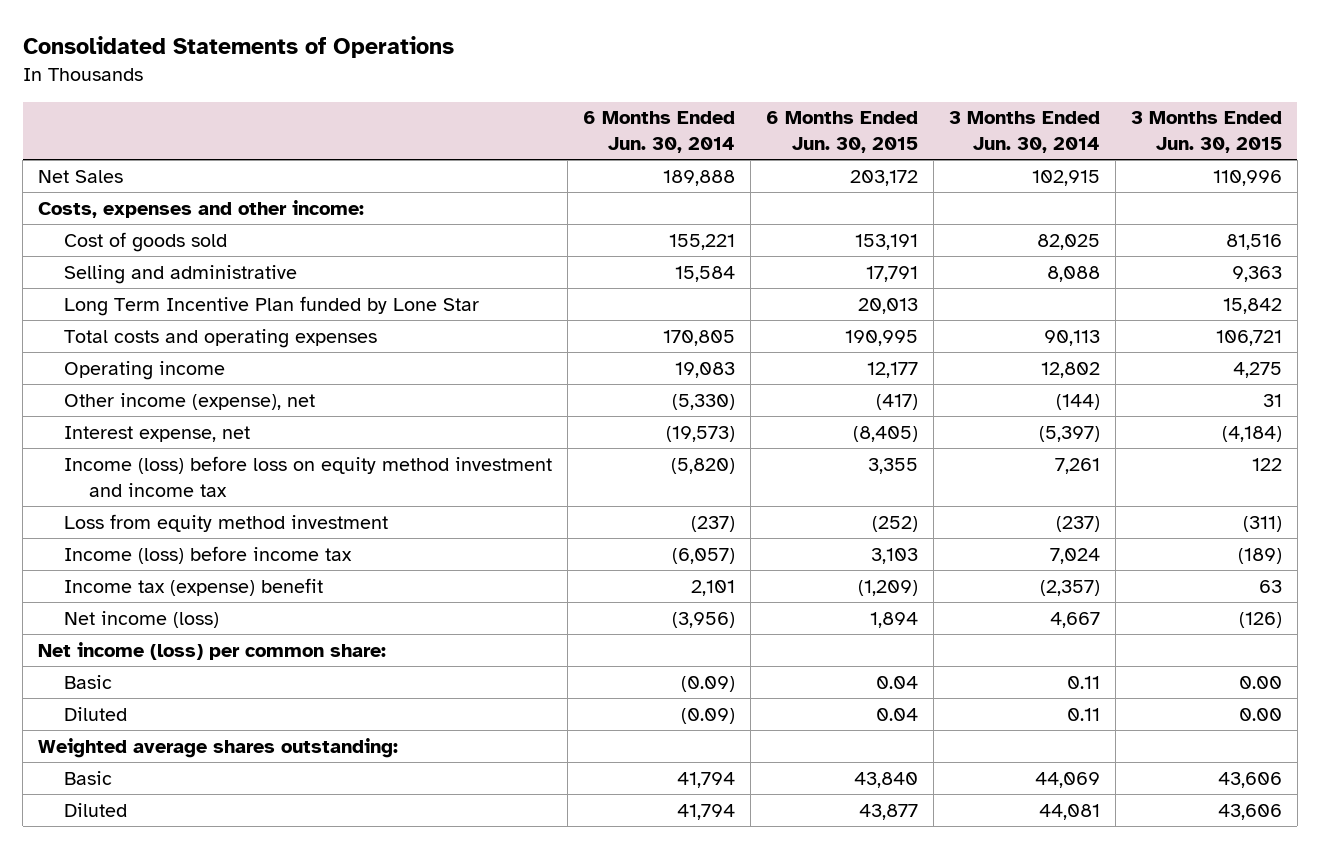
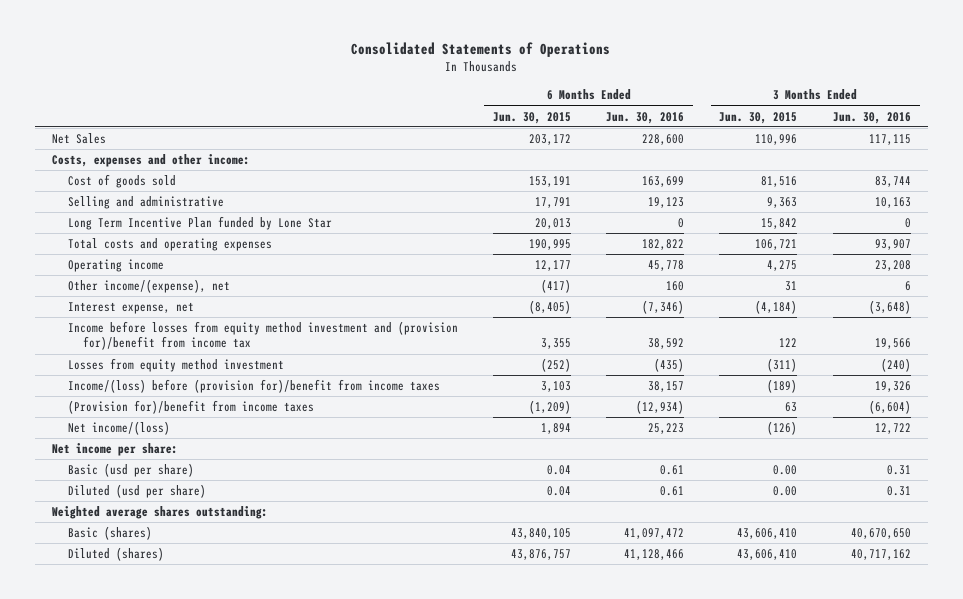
- | 6 Months Ended Jun. 30, 2014 | 6 Months Ended Jun. 30, 2015 | 3 Months Ended Jun. 30, 2014 | 3 Months Ended Jun. 30, 2015
+ | 6 Months Ended Jun. 30, 2015 | 6 Months Ended Jun. 30, 2016 | 3 Months Ended Jun. 30, 2015 | 3 Months Ended Jun. 30, 2016
- Other income (expense), net | (5,330) | (417) | (144) | 31
+ Other income/(expense), net | (417) | 160 | 31 | 6
- Income (loss) before loss on equity method investment and income tax | (5,820) | 3,355 | 7,261 | 122
- Loss from equity method investment | (237) | (252) | (237) | (311)
- Income (loss) before income tax | (6,057) | 3,103 | 7,024 | (189)
- Income tax (expense) benefit | 2,101 | (1,209) | (2,357) | 63
- Net income (loss) | (3,956) | 1,894 | 4,667 | (126)
- Net income (loss) per common share:
- Basic | (0.09) | 0.04 | 0.11 | 0.00
- Diluted | (0.09) | 0.04 | 0.11 | 0.00
+ Income before losses from equity method investment and (provision for)/benefit from income tax | 3,355 | 38,592 | 122 | 19,566
+ Losses from equity method investment | (252) | (435) | (311) | (240)
+ Income/(loss) before (provision for)/benefit from income taxes | 3,103 | 38,157 | (189) | 19,326
+ (Provision for)/benefit from income taxes | (1,209) | (12,934) | 63 | (6,604)
+ Net income/(loss) | 1,894 | 25,223 | (126) | 12,722
+ Net income per share:
+ Basic (usd per share) | 0.04 | 0.61 | 0.00 | 0.31
+ Diluted (usd per share) | 0.04 | 0.61 | 0.00 | 0.31
- Basic | 41,794 | 43,840 | 44,069 | 43,606
- Diluted | 41,794 | 43,877 | 44,081 | 43,606
+ Basic (shares) | 43,840,105 | 41,097,472 | 43,606,410 | 40,670,650
+ Diluted (shares) | 43,876,757 | 41,128,466 | 43,606,410 | 40,717,162

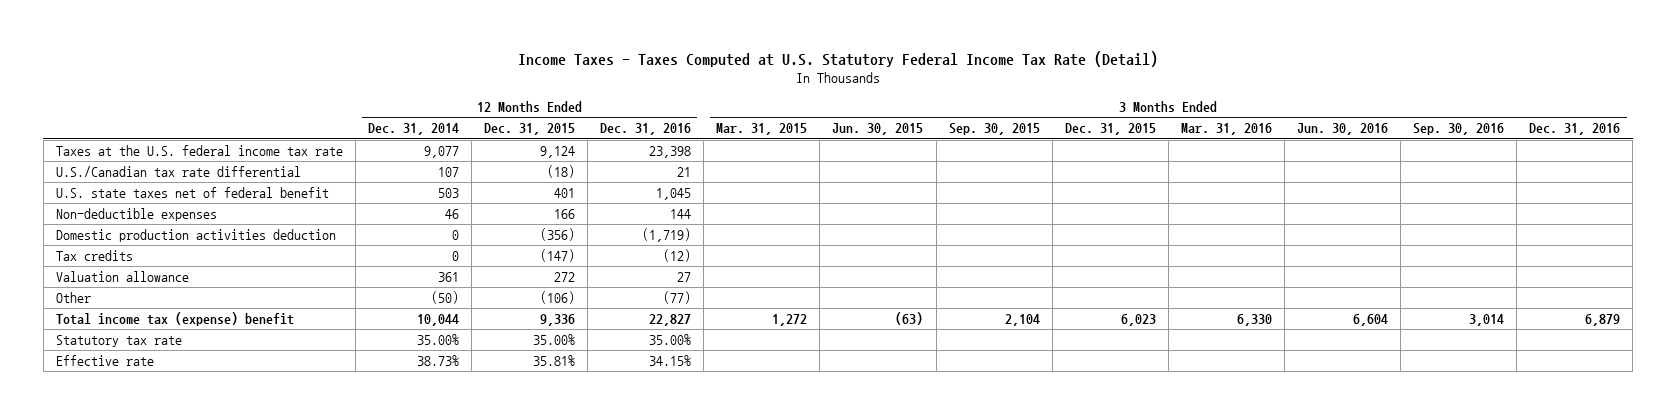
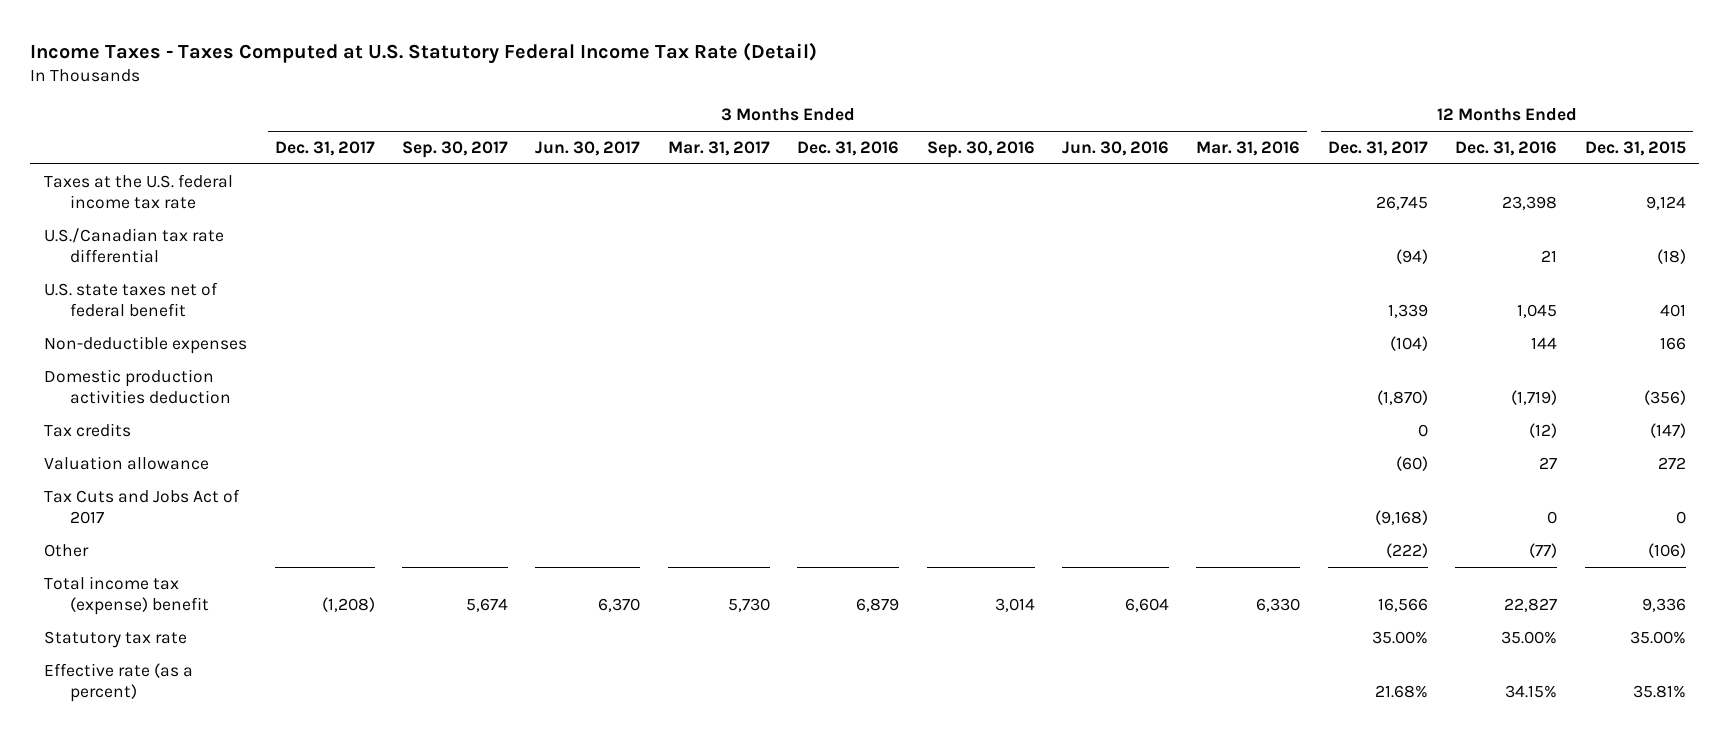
- | 12 Months Ended Dec. 31, 2014 | 12 Months Ended Dec. 31, 2015 | 12 Months Ended Dec. 31, 2016 | 3 Months Ended Mar. 31, 2015 | 3 Months Ended Jun. 30, 2015 | 3 Months Ended Sep. 30, 2015 | 3 Months Ended Dec. 31, 2015 | 3 Months Ended Mar. 31, 2016 | 3 Months Ended Jun. 30, 2016 | 3 Months Ended Sep. 30, 2016 | 3 Months Ended Dec. 31, 2016
+ | 3 Months Ended Dec. 31, 2017 | 3 Months Ended Sep. 30, 2017 | 3 Months Ended Jun. 30, 2017 | 3 Months Ended Mar. 31, 2017 | 3 Months Ended Dec. 31, 2016 | 3 Months Ended Sep. 30, 2016 | 3 Months Ended Jun. 30, 2016 | 3 Months Ended Mar. 31, 2016 | 12 Months Ended Dec. 31, 2017 | 12 Months Ended Dec. 31, 2016 | 12 Months Ended Dec. 31, 2015
+ Tax Cuts and Jobs Act of 2017 | | | | | | | | | (9,168) | 0 | 0
- Effective rate | 38.73% | 35.81% | 34.15% | | | | | | | |
+ Effective rate (as a percent) | | | | | | | | | 21.68% | 34.15% | 35.81%

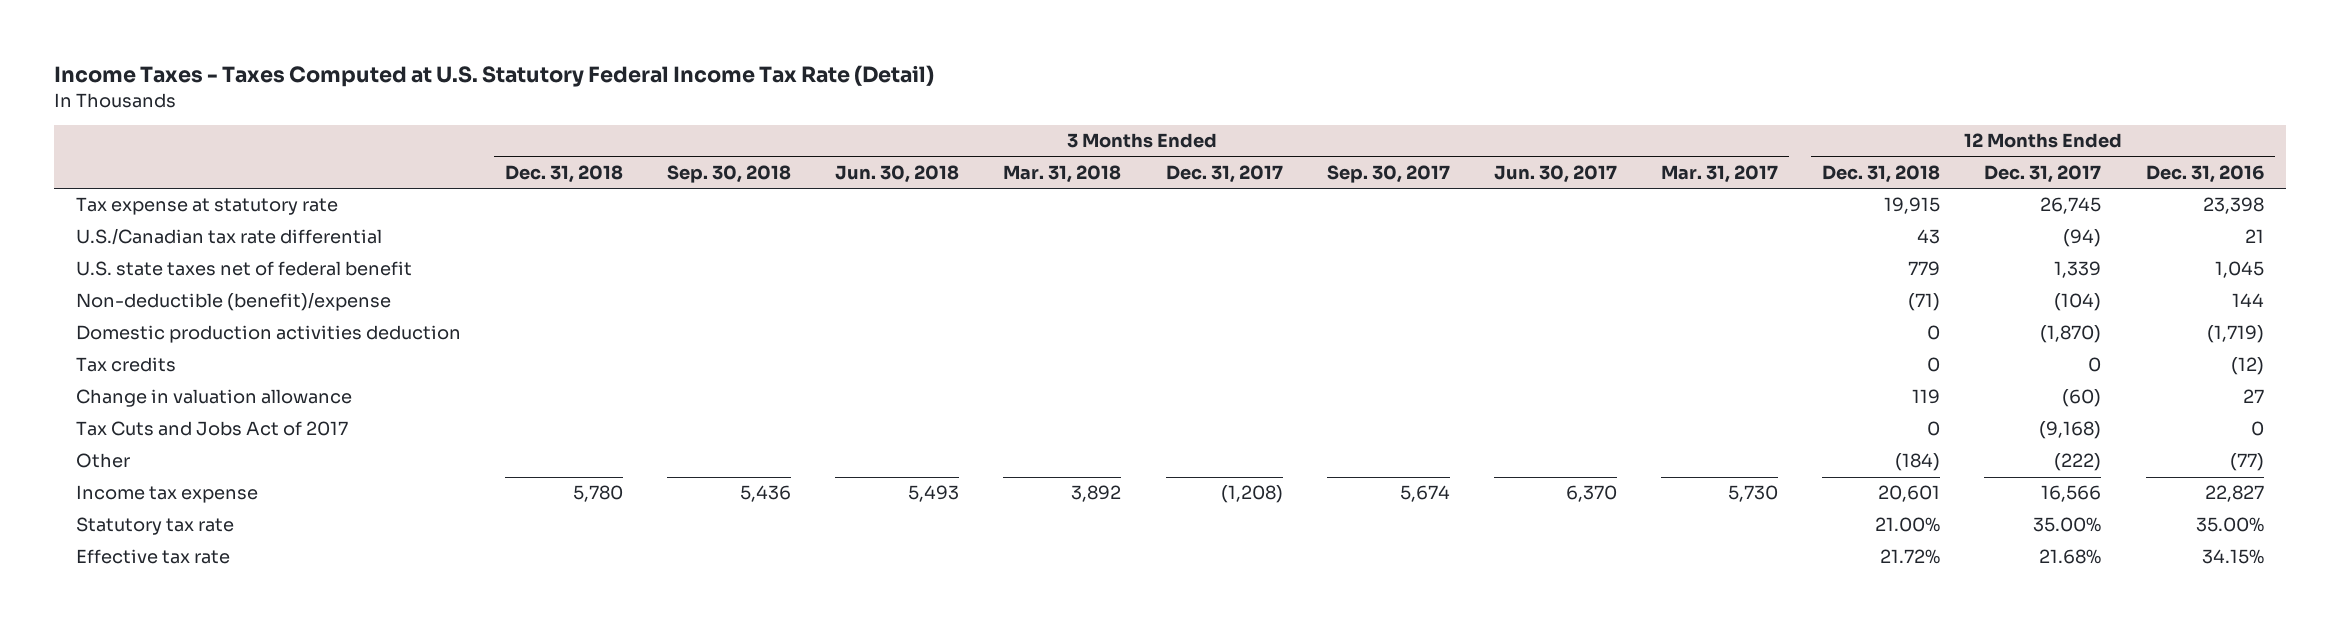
- | 3 Months Ended Dec. 31, 2017 | 3 Months Ended Sep. 30, 2017 | 3 Months Ended Jun. 30, 2017 | 3 Months Ended Mar. 31, 2017 | 3 Months Ended Dec. 31, 2016 | 3 Months Ended Sep. 30, 2016 | 3 Months Ended Jun. 30, 2016 | 3 Months Ended Mar. 31, 2016 | 12 Months Ended Dec. 31, 2017 | 12 Months Ended Dec. 31, 2016 | 12 Months Ended Dec. 31, 2015
+ | 3 Months Ended Dec. 31, 2018 | 3 Months Ended Sep. 30, 2018 | 3 Months Ended Jun. 30, 2018 | 3 Months Ended Mar. 31, 2018 | 3 Months Ended Dec. 31, 2017 | 3 Months Ended Sep. 30, 2017 | 3 Months Ended Jun. 30, 2017 | 3 Months Ended Mar. 31, 2017 | 12 Months Ended Dec. 31, 2018 | 12 Months Ended Dec. 31, 2017 | 12 Months Ended Dec. 31, 2016
- Taxes at the U.S. federal income tax rate | | | | | | | | | 26,745 | 23,398 | 9,124
+ Tax expense at statutory rate | | | | | | | | | 19,915 | 26,745 | 23,398
- Non-deductible expenses | | | | | | | | | (104) | 144 | 166
+ Non-deductible (benefit)/expense | | | | | | | | | (71) | (104) | 144
- Valuation allowance | | | | | | | | | (60) | 27 | 272
+ Change in valuation allowance | | | | | | | | | 119 | (60) | 27
- Total income tax (expense) benefit | (1,208) | 5,674 | 6,370 | 5,730 | 6,879 | 3,014 | 6,604 | 6,330 | 16,566 | 22,827 | 9,336
+ Income tax expense | 5,780 | 5,436 | 5,493 | 3,892 | (1,208) | 5,674 | 6,370 | 5,730 | 20,601 | 16,566 | 22,827
- Effective rate (as a percent) | | | | | | | | | 21.68% | 34.15% | 35.81%
+ Effective tax rate | | | | | | | | | 21.72% | 21.68% | 34.15%

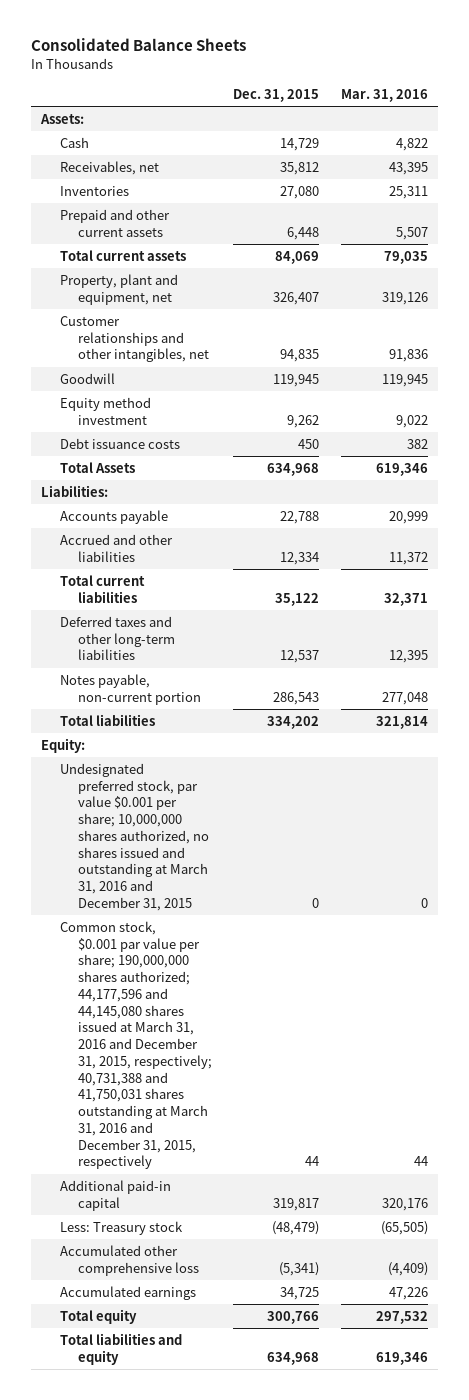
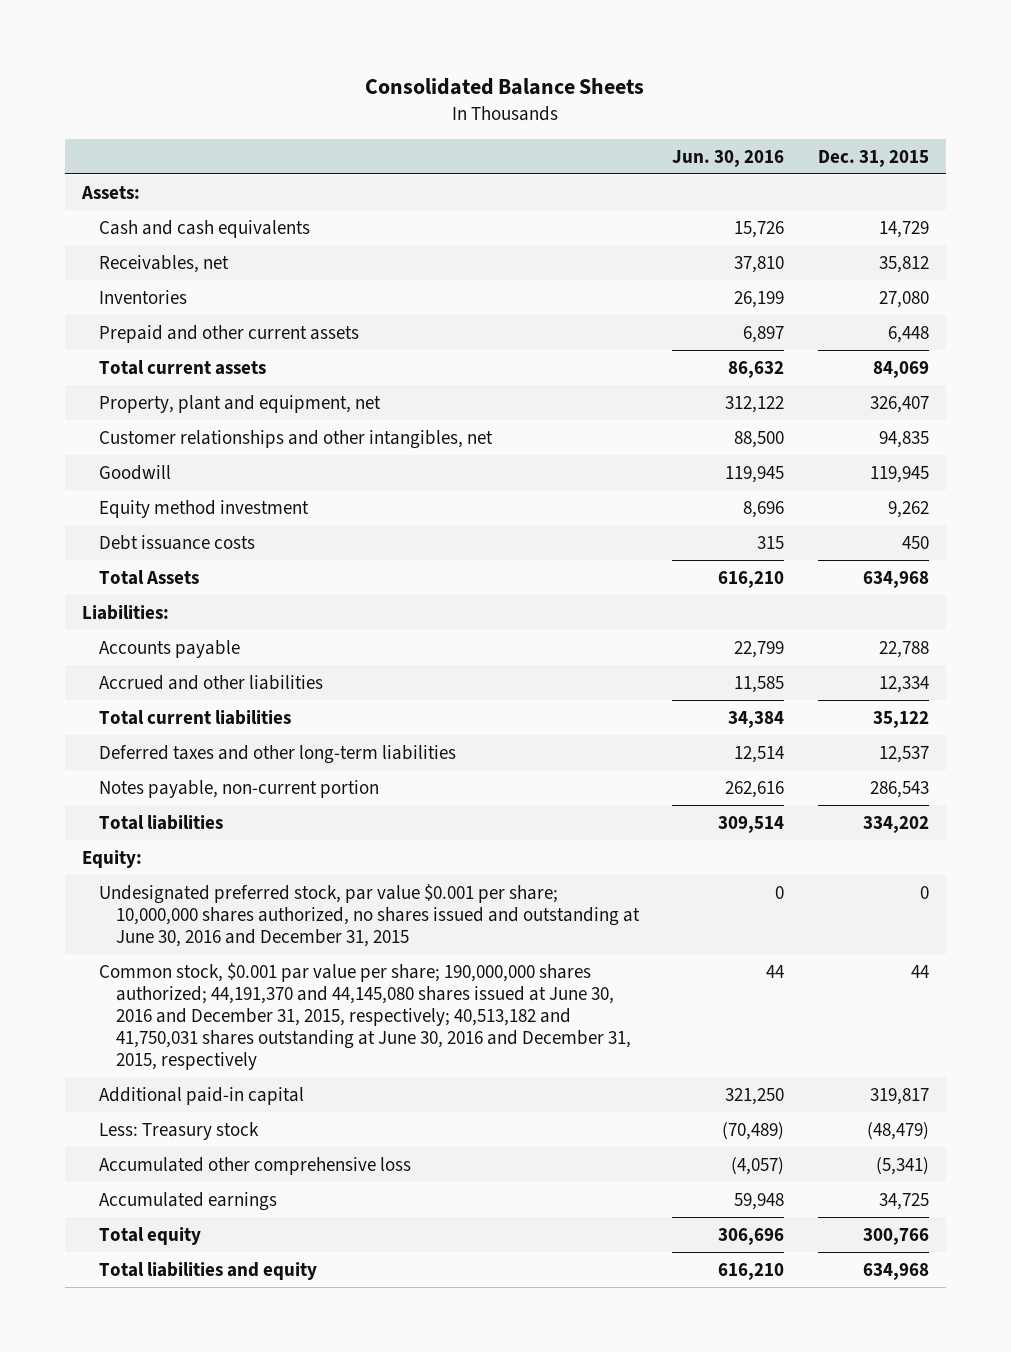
- | Dec. 31, 2015 | Mar. 31, 2016
+ | Jun. 30, 2016 | Dec. 31, 2015
- Cash | 14,729 | 4,822
+ Cash and cash equivalents | 15,726 | 14,729
- Undesignated preferred stock, par value $0.001 per share; 10,000,000 shares authorized, no shares issued and outstanding at March 31, 2016 and December 31, 2015 | 0 | 0
- Common stock, $0.001 par value per share; 190,000,000 shares authorized; 44,177,596 and 44,145,080 shares issued at March 31, 2016 and December 31, 2015, respectively; 40,731,388 and 41,750,031 shares outstanding at March 31, 2016 and December 31, 2015, respectively | 44 | 44
+ Undesignated preferred stock, par value $0.001 per share; 10,000,000 shares authorized, no shares issued and outstanding at June 30, 2016 and December 31, 2015 | 0 | 0
+ Common stock, $0.001 par value per share; 190,000,000 shares authorized; 44,191,370 and 44,145,080 shares issued at June 30, 2016 and December 31, 2015, respectively; 40,513,182 and 41,750,031 shares outstanding at June 30, 2016 and December 31, 2015, respectively | 44 | 44

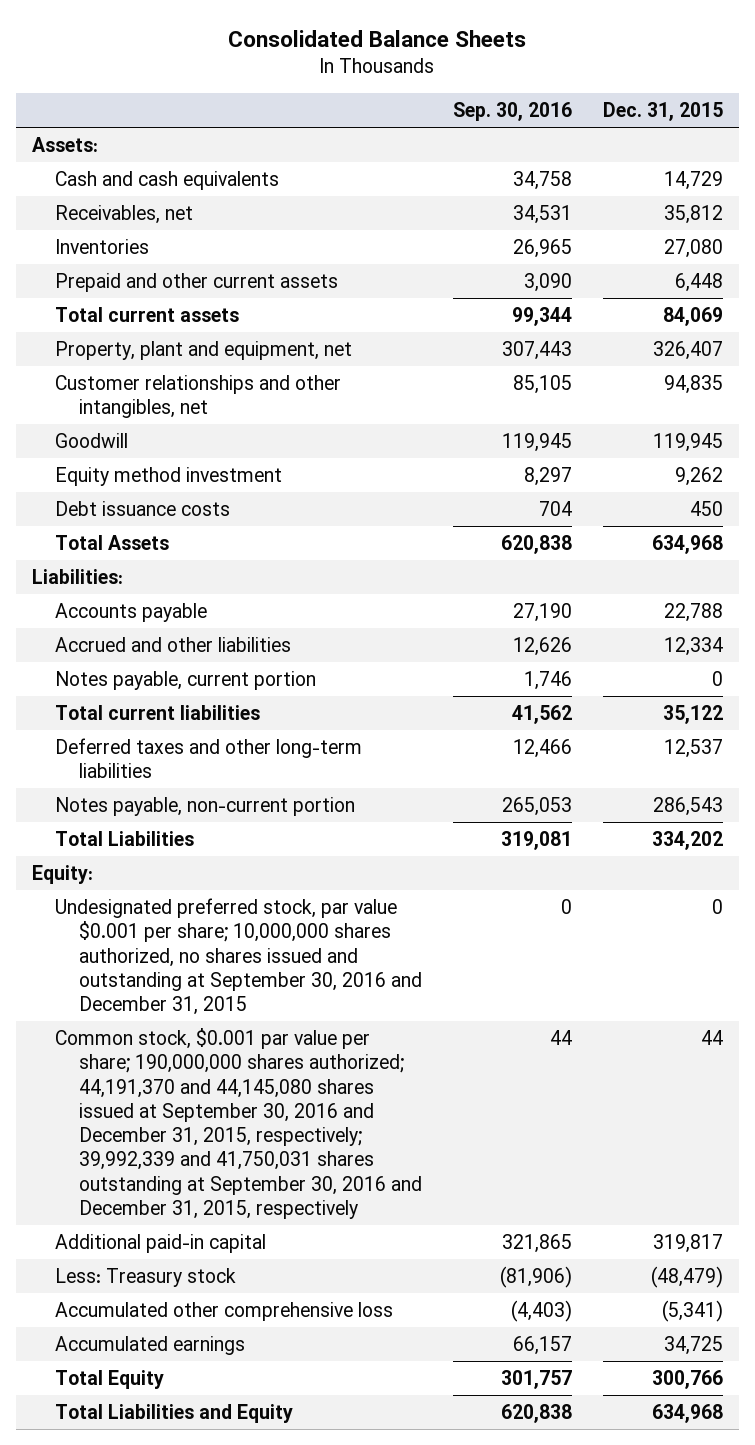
- | Jun. 30, 2016 | Dec. 31, 2015
+ | Sep. 30, 2016 | Dec. 31, 2015
+ Notes payable, current portion | 1,746 | 0
- Total liabilities | 309,514 | 334,202
+ Total Liabilities | 319,081 | 334,202
- Undesignated preferred stock, par value $0.001 per share; 10,000,000 shares authorized, no shares issued and outstanding at June 30, 2016 and December 31, 2015 | 0 | 0
- Common stock, $0.001 par value per share; 190,000,000 shares authorized; 44,191,370 and 44,145,080 shares issued at June 30, 2016 and December 31, 2015, respectively; 40,513,182 and 41,750,031 shares outstanding at June 30, 2016 and December 31, 2015, respectively | 44 | 44
+ Undesignated preferred stock, par value $0.001 per share; 10,000,000 shares authorized, no shares issued and outstanding at September 30, 2016 and December 31, 2015 | 0 | 0
+ Common stock, $0.001 par value per share; 190,000,000 shares authorized; 44,191,370 and 44,145,080 shares issued at September 30, 2016 and December 31, 2015, respectively; 39,992,339 and 41,750,031 shares outstanding at September 30, 2016 and December 31, 2015, respectively | 44 | 44
- Total equity | 306,696 | 300,766
- Total liabilities and equity | 616,210 | 634,968
+ Total Equity | 301,757 | 300,766
+ Total Liabilities and Equity | 620,838 | 634,968

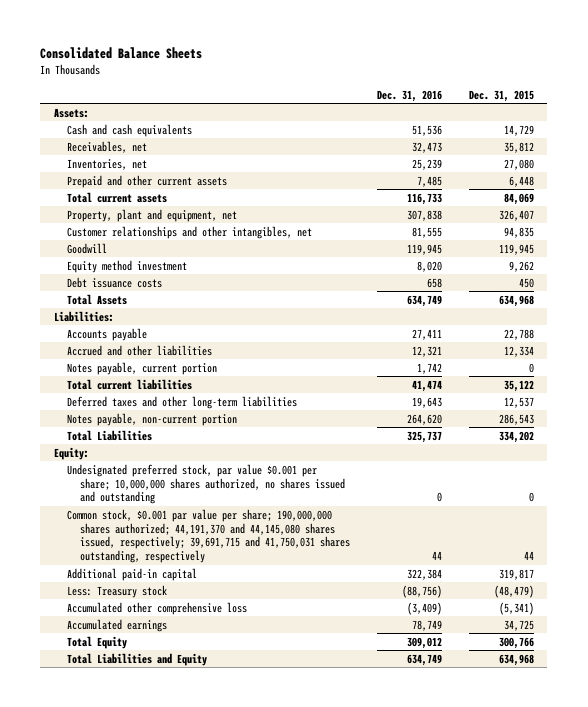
- | Sep. 30, 2016 | Dec. 31, 2015
+ | Dec. 31, 2016 | Dec. 31, 2015
- Inventories | 26,965 | 27,080
+ Inventories, net | 25,239 | 27,080
- Undesignated preferred stock, par value $0.001 per share; 10,000,000 shares authorized, no shares issued and outstanding at September 30, 2016 and December 31, 2015 | 0 | 0
- Common stock, $0.001 par value per share; 190,000,000 shares authorized; 44,191,370 and 44,145,080 shares issued at September 30, 2016 and December 31, 2015, respectively; 39,992,339 and 41,750,031 shares outstanding at September 30, 2016 and December 31, 2015, respectively | 44 | 44
+ Undesignated preferred stock, par value $0.001 per share; 10,000,000 shares authorized, no shares issued and outstanding | 0 | 0
+ Common stock, $0.001 par value per share; 190,000,000 shares authorized; 44,191,370 and 44,145,080 shares issued, respectively; 39,691,715 and 41,750,031 shares outstanding, respectively | 44 | 44

